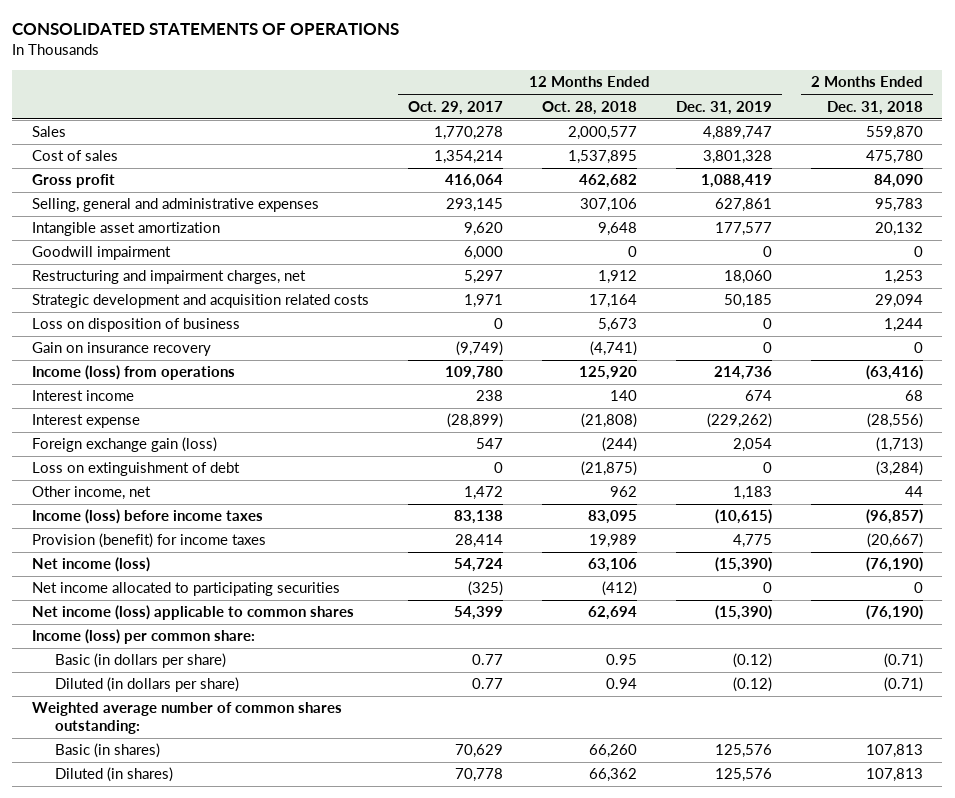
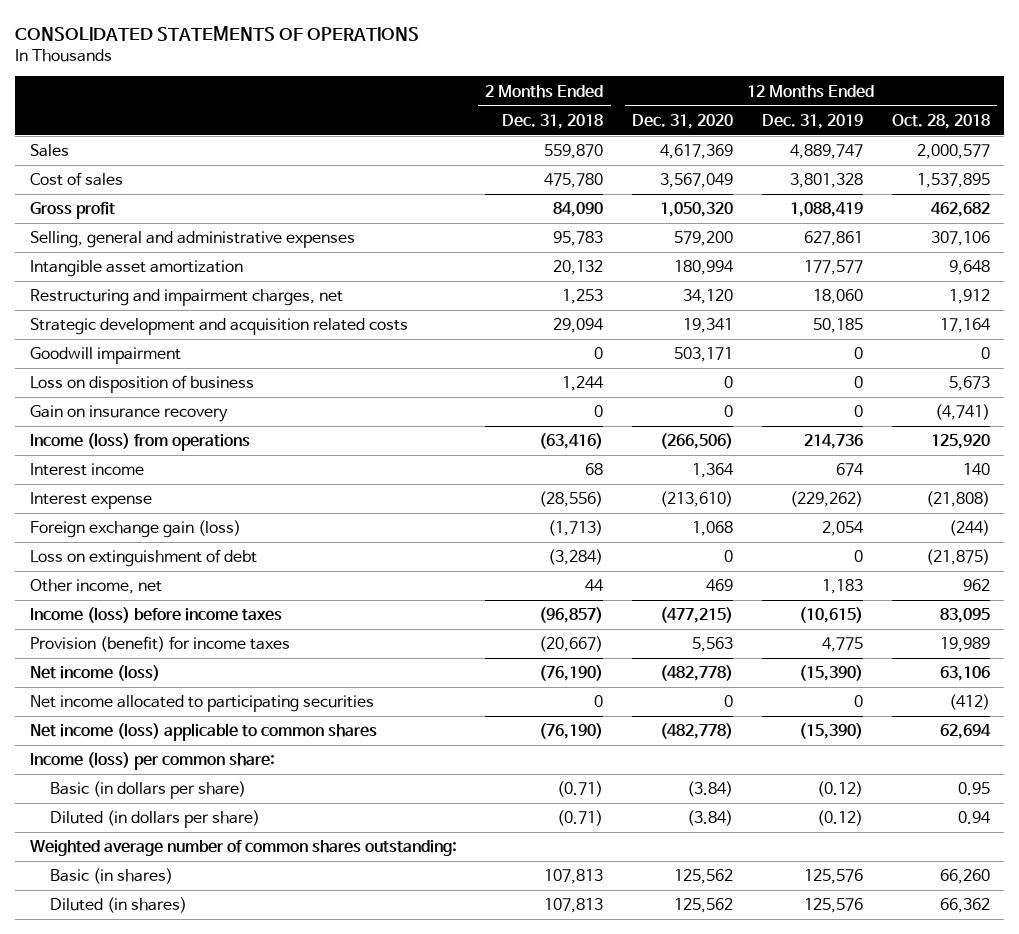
- | 12 Months Ended Oct. 29, 2017 | 12 Months Ended Oct. 28, 2018 | 12 Months Ended Dec. 31, 2019 | 2 Months Ended Dec. 31, 2018
+ | 2 Months Ended Dec. 31, 2018 | 12 Months Ended Dec. 31, 2020 | 12 Months Ended Dec. 31, 2019 | 12 Months Ended Oct. 28, 2018
moved down: Goodwill impairment | 0 | 503,171 | 0 | 0

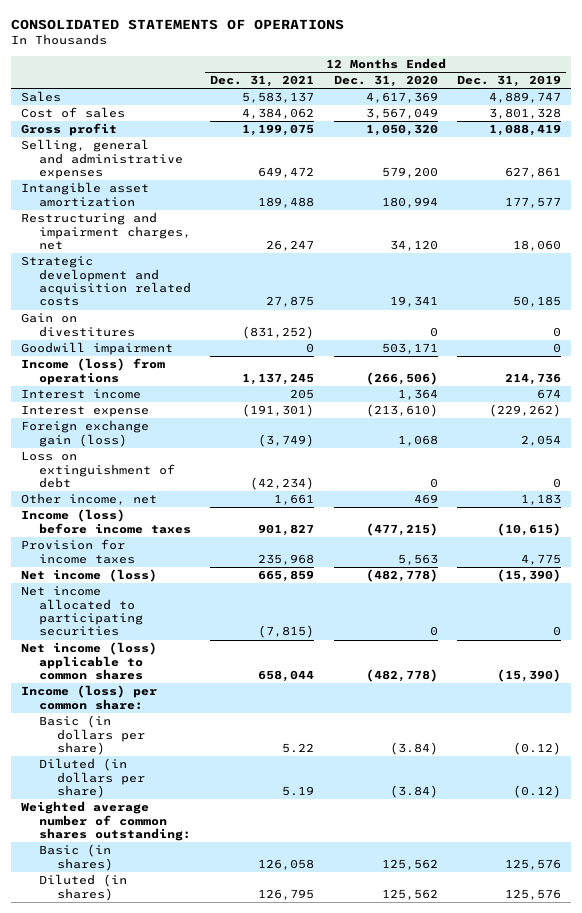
- | 2 Months Ended Dec. 31, 2018 | 12 Months Ended Dec. 31, 2020 | 12 Months Ended Dec. 31, 2019 | 12 Months Ended Oct. 28, 2018
+ | 12 Months Ended Dec. 31, 2021 | 12 Months Ended Dec. 31, 2020 | 12 Months Ended Dec. 31, 2019
+ Gain on divestitures | (831,252) | 0 | 0
- Loss on disposition of business | 1,244 | 0 | 0 | 5,673
- Gain on insurance recovery | 0 | 0 | 0 | (4,741)
- Provision (benefit) for income taxes | (20,667) | 5,563 | 4,775 | 19,989
+ Provision for income taxes | 235,968 | 5,563 | 4,775

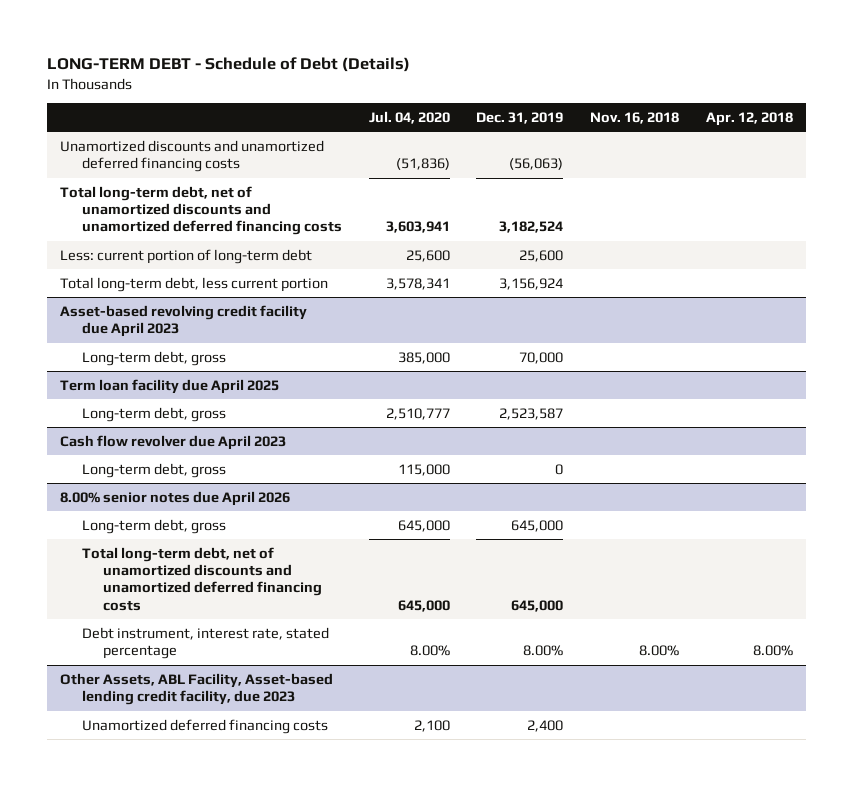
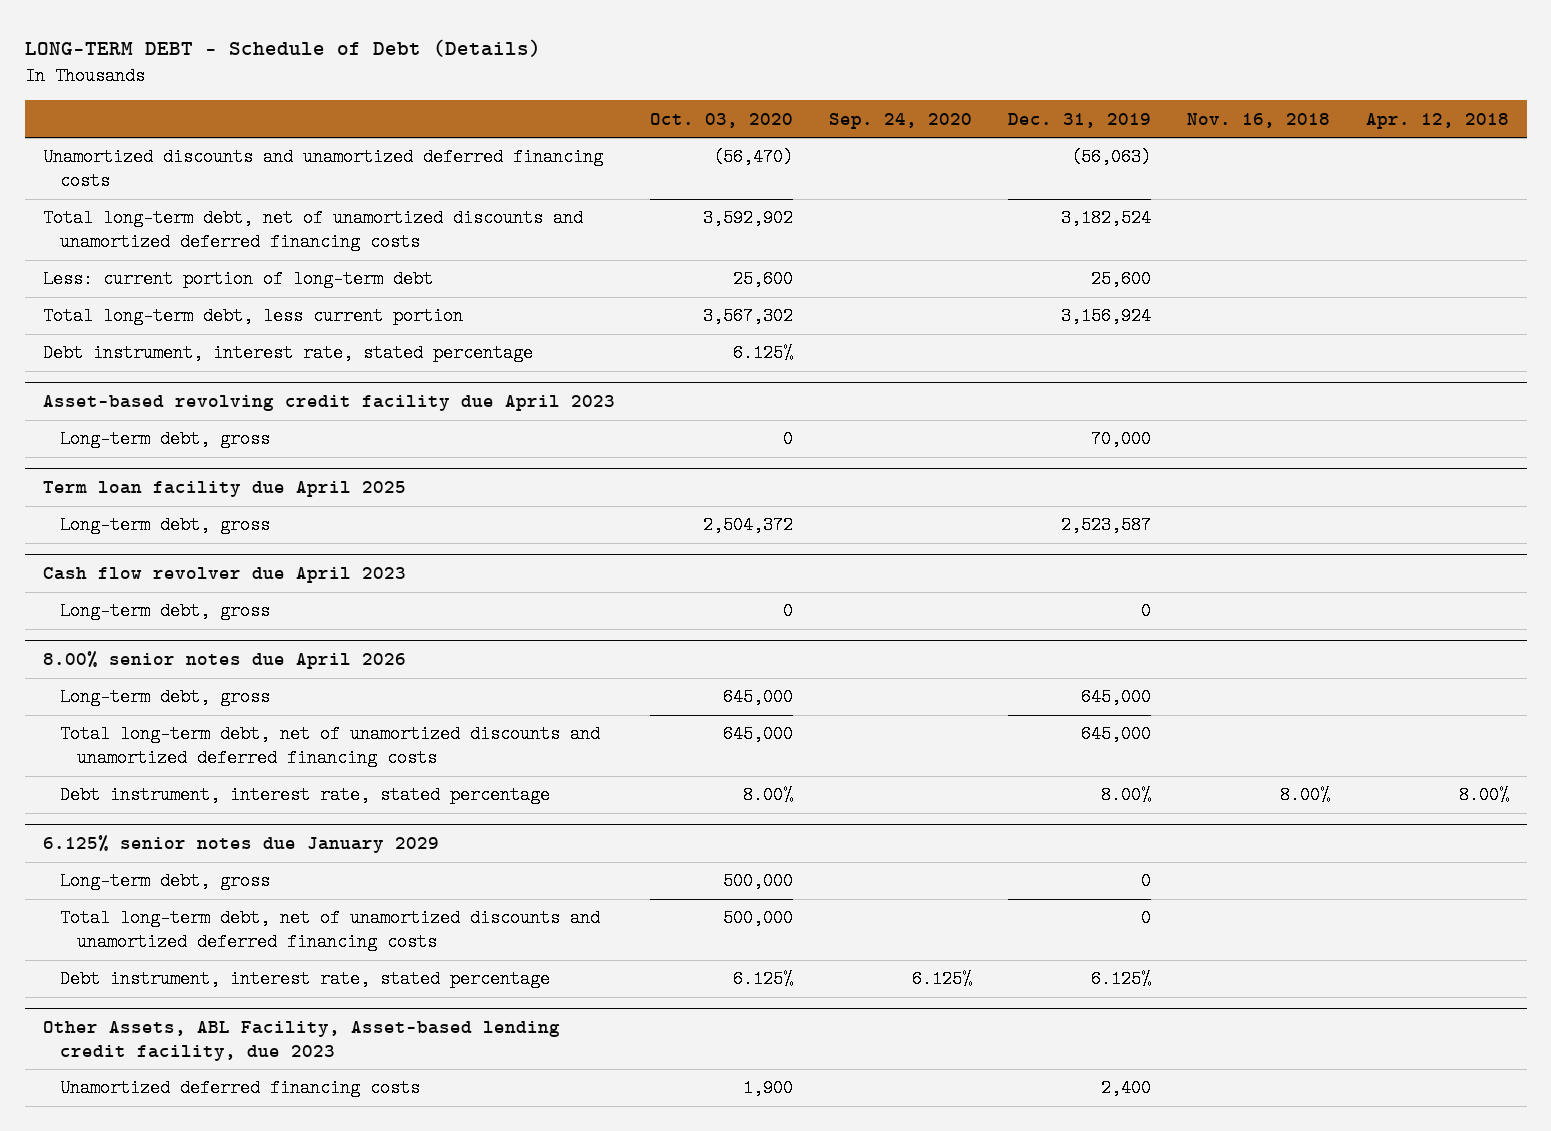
- | Jul. 04, 2020 | Dec. 31, 2019 | Nov. 16, 2018 | Apr. 12, 2018
+ | Oct. 03, 2020 | Sep. 24, 2020 | Dec. 31, 2019 | Nov. 16, 2018 | Apr. 12, 2018
+ Debt instrument, interest rate, stated percentage | 6.125% | | | |
+ 6.125% senior notes due January 2029
+ Long-term debt, gross | 500,000 | | 0 | |
+ Total long-term debt, net of unamortized discounts and unamortized deferred financing costs | 500,000 | | 0 | |
+ Debt instrument, interest rate, stated percentage | 6.125% | 6.125% | 6.125% | |

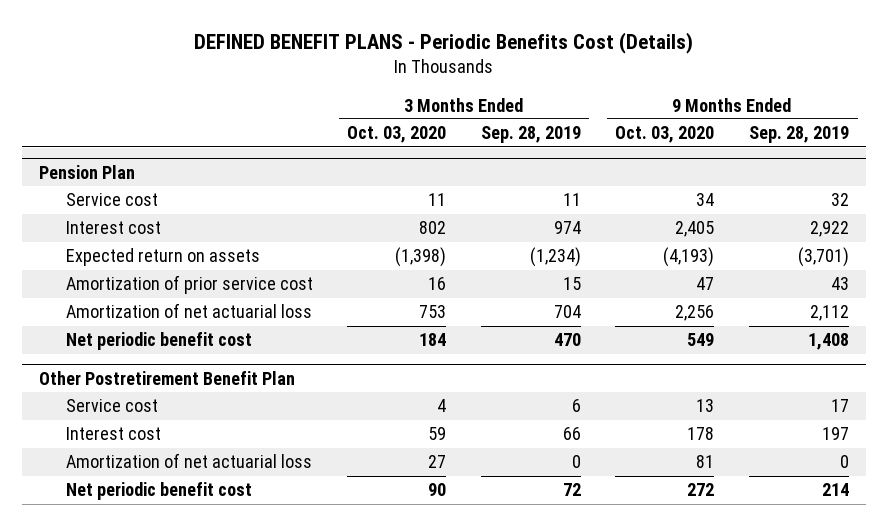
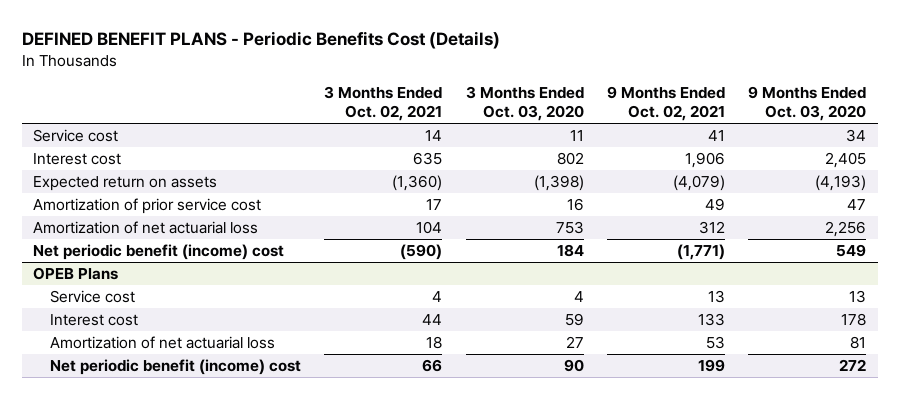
- | 3 Months Ended Oct. 03, 2020 | 3 Months Ended Sep. 28, 2019 | 9 Months Ended Oct. 03, 2020 | 9 Months Ended Sep. 28, 2019
+ | 3 Months Ended Oct. 02, 2021 | 3 Months Ended Oct. 03, 2020 | 9 Months Ended Oct. 02, 2021 | 9 Months Ended Oct. 03, 2020
- Pension Plan
- Net periodic benefit cost | 184 | 470 | 549 | 1,408
- Other Postretirement Benefit Plan
+ Net periodic benefit (income) cost | (590) | 184 | (1,771) | 549
+ OPEB Plans
- Net periodic benefit cost | 90 | 72 | 272 | 214
+ Net periodic benefit (income) cost | 66 | 90 | 199 | 272

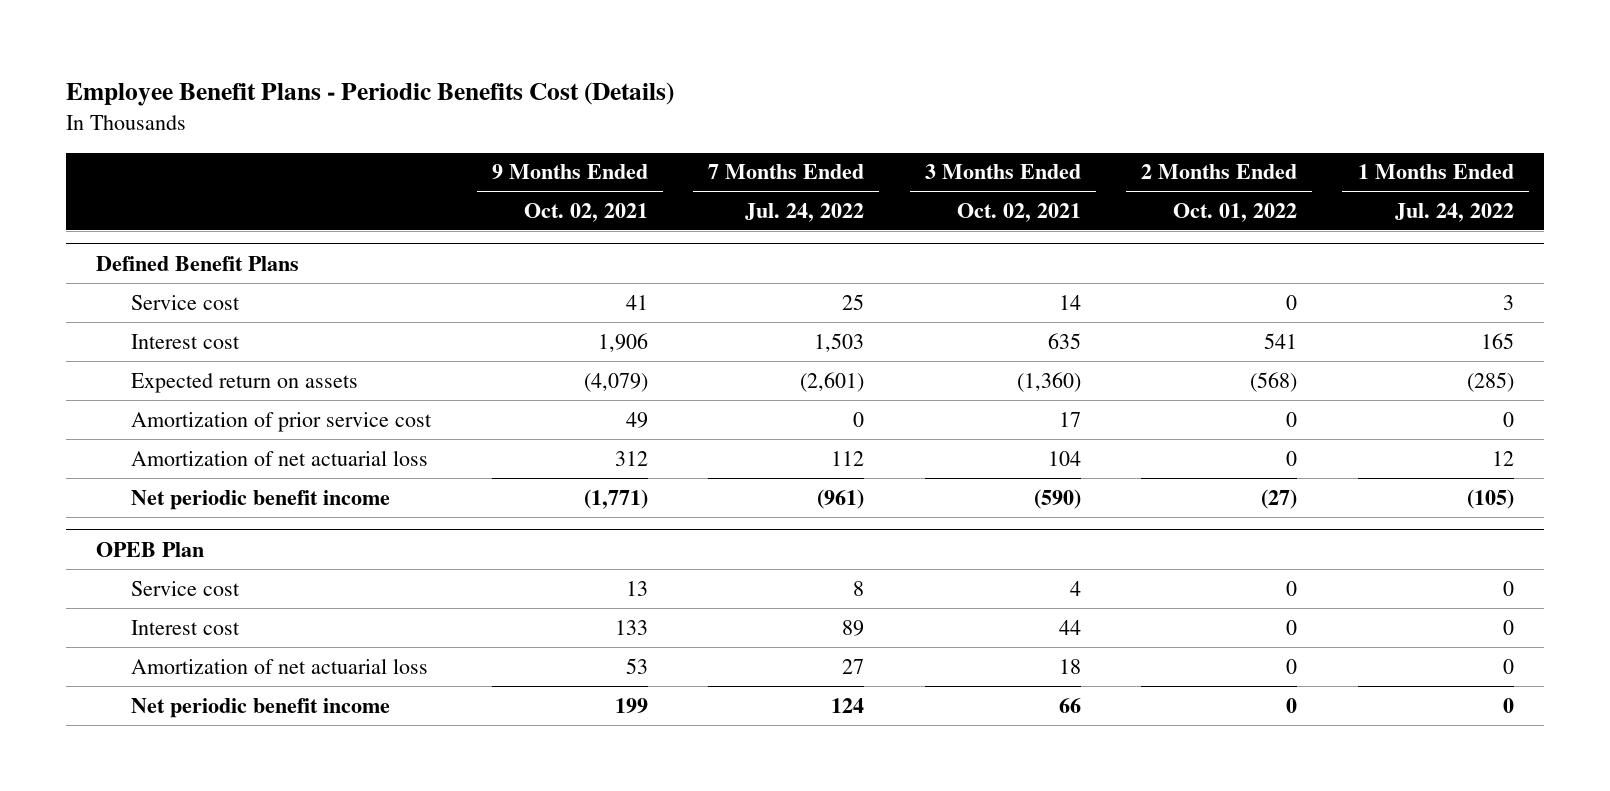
- DEFINED BENEFIT PLANS - Periodic Benefits Cost (Details)
+ Employee Benefit Plans - Periodic Benefits Cost (Details)
- | 3 Months Ended Oct. 02, 2021 | 3 Months Ended Oct. 03, 2020 | 9 Months Ended Oct. 02, 2021 | 9 Months Ended Oct. 03, 2020
+ | 9 Months Ended Oct. 02, 2021 | 7 Months Ended Jul. 24, 2022 | 3 Months Ended Oct. 02, 2021 | 2 Months Ended Oct. 01, 2022 | 1 Months Ended Jul. 24, 2022
+ Defined Benefit Plans
- Net periodic benefit (income) cost | (590) | 184 | (1,771) | 549
- OPEB Plans
+ Net periodic benefit income | (1,771) | (961) | (590) | (27) | (105)
+ OPEB Plan
- Net periodic benefit (income) cost | 66 | 90 | 199 | 272
+ Net periodic benefit income | 199 | 124 | 66 | 0 | 0

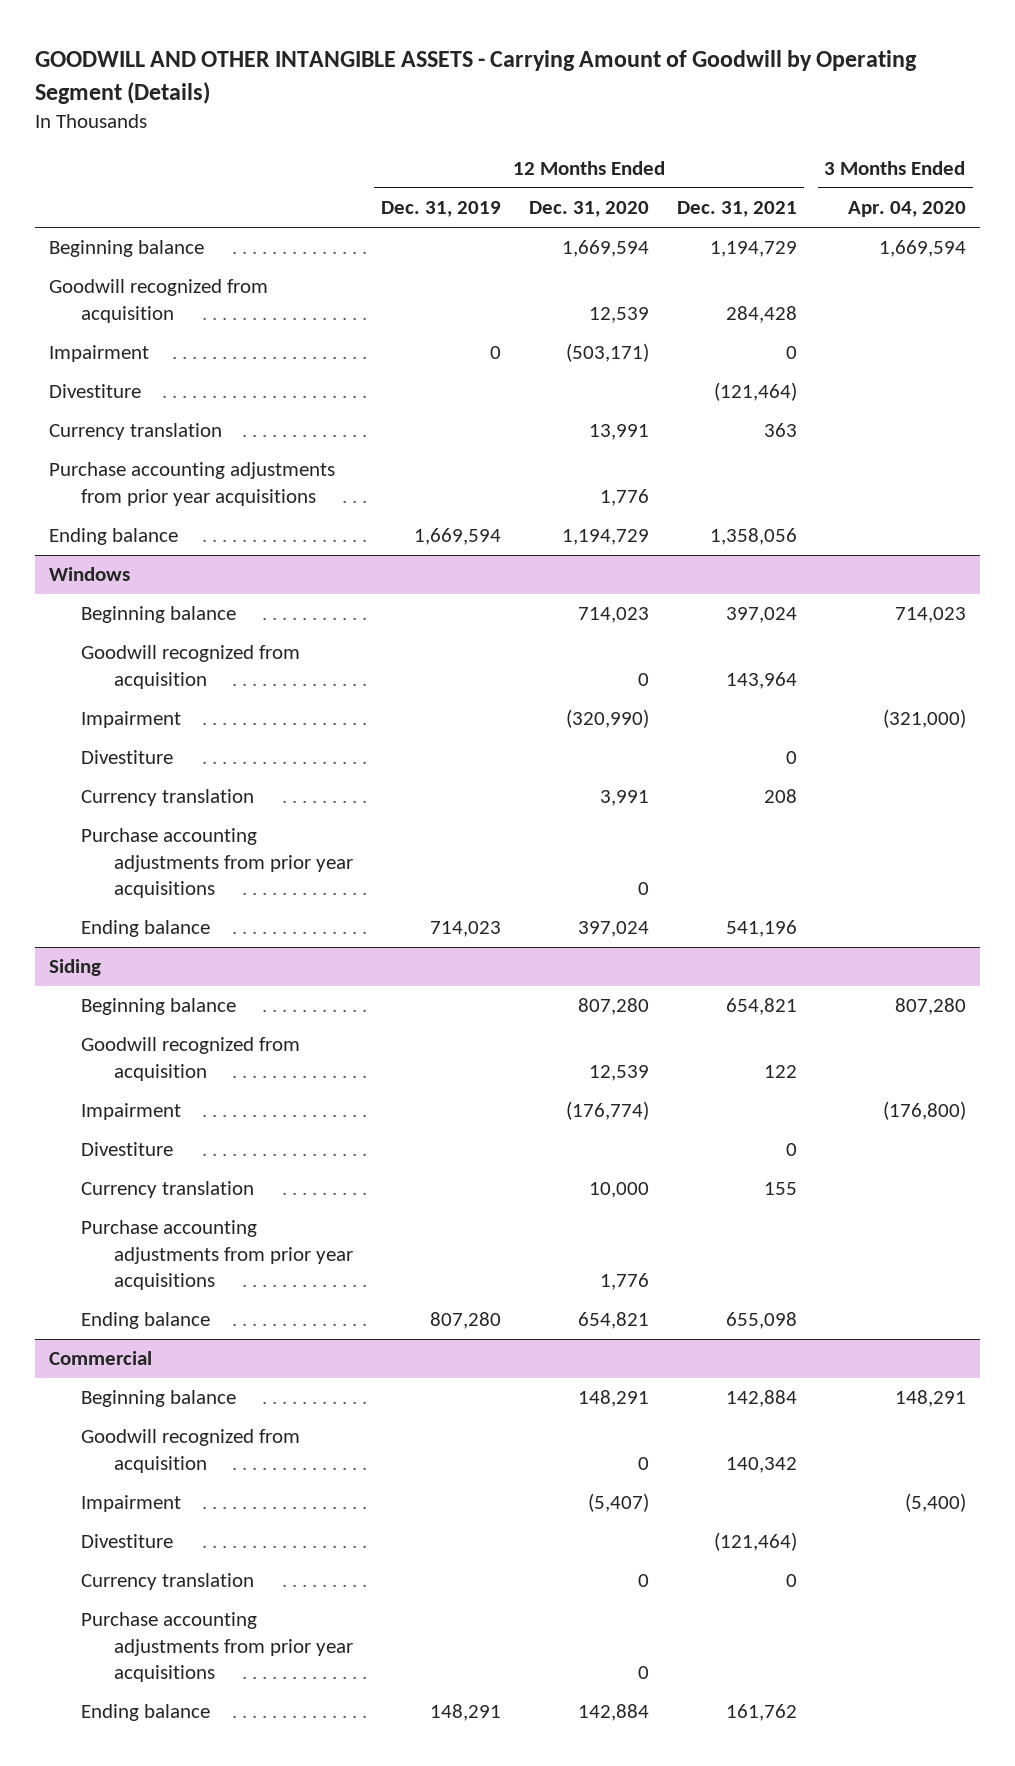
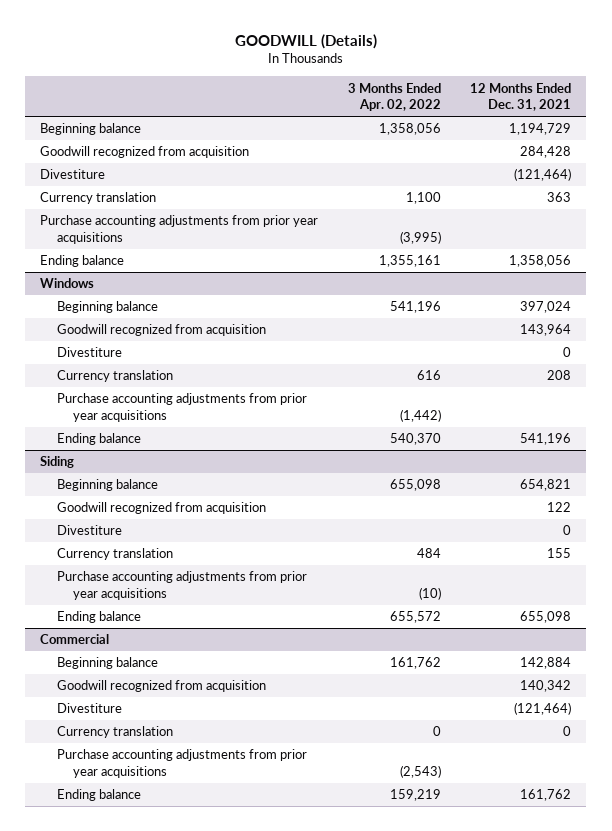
- GOODWILL AND OTHER INTANGIBLE ASSETS - Carrying Amount of Goodwill by Operating Segment (Details)
+ GOODWILL (Details)
- | 12 Months Ended Dec. 31, 2019 | 12 Months Ended Dec. 31, 2020 | 12 Months Ended Dec. 31, 2021 | 3 Months Ended Apr. 04, 2020
+ | 3 Months Ended Apr. 02, 2022 | 12 Months Ended Dec. 31, 2021
- Impairment | 0 | (503,171) | 0 |
@ Windows
- Impairment | | (320,990) | | (321,000)
@ Siding
- Impairment | | (176,774) | | (176,800)
@ Commercial
- Impairment | | (5,407) | | (5,400)

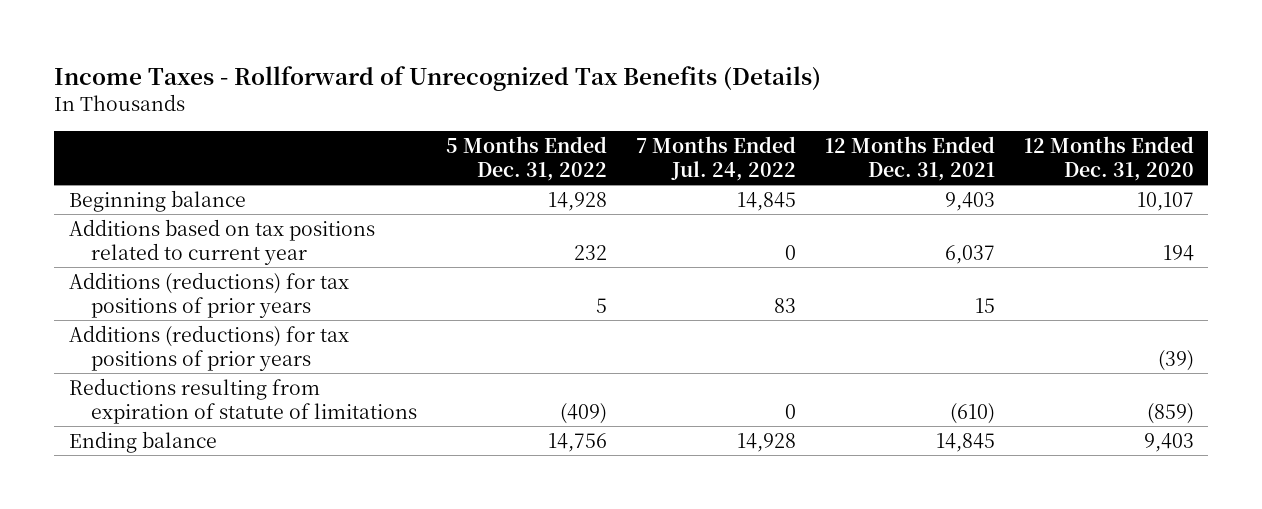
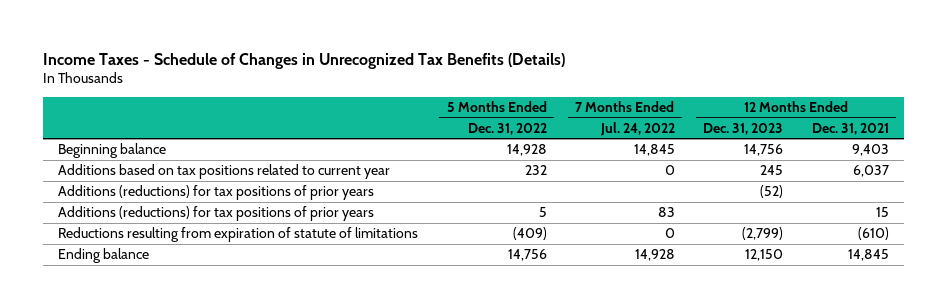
- Income Taxes - Rollforward of Unrecognized Tax Benefits (Details)
+ Income Taxes - Schedule of Changes in Unrecognized Tax Benefits (Details)
- | 5 Months Ended Dec. 31, 2022 | 7 Months Ended Jul. 24, 2022 | 12 Months Ended Dec. 31, 2021 | 12 Months Ended Dec. 31, 2020
+ | 5 Months Ended Dec. 31, 2022 | 7 Months Ended Jul. 24, 2022 | 12 Months Ended Dec. 31, 2023 | 12 Months Ended Dec. 31, 2021
moved down: Additions (reductions) for tax positions of prior years | 5 | 83 | | 15

